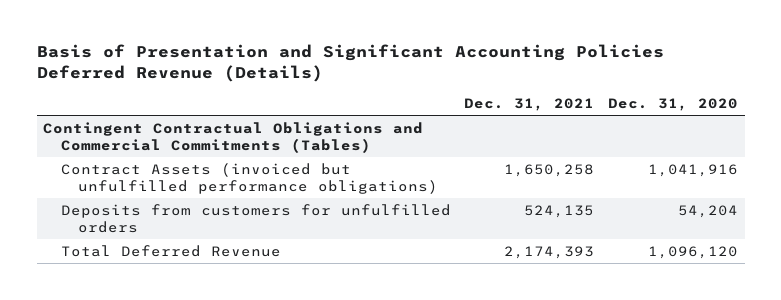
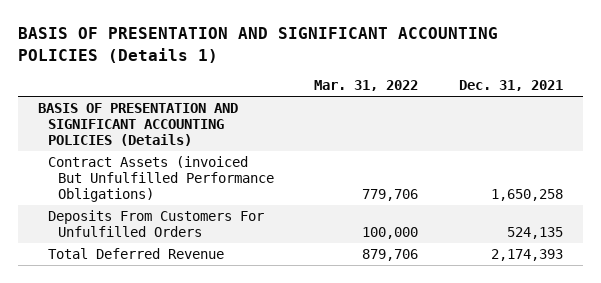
- Basis of Presentation and Significant Accounting Policies Deferred Revenue (Details)
+ BASIS OF PRESENTATION AND SIGNIFICANT ACCOUNTING POLICIES (Details 1)
- | Dec. 31, 2021 | Dec. 31, 2020
+ | Mar. 31, 2022 | Dec. 31, 2021
- Contingent Contractual Obligations and Commercial Commitments (Tables)
- Contract Assets (invoiced but unfulfilled performance obligations) | 1,650,258 | 1,041,916
- Deposits from customers for unfulfilled orders | 524,135 | 54,204
+ BASIS OF PRESENTATION AND SIGNIFICANT ACCOUNTING POLICIES (Details)
+ Contract Assets (invoiced But Unfulfilled Performance Obligations) | 779,706 | 1,650,258
+ Deposits From Customers For Unfulfilled Orders | 100,000 | 524,135

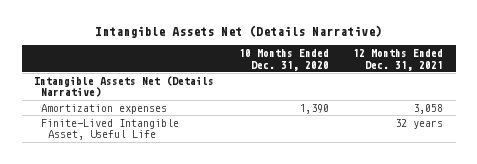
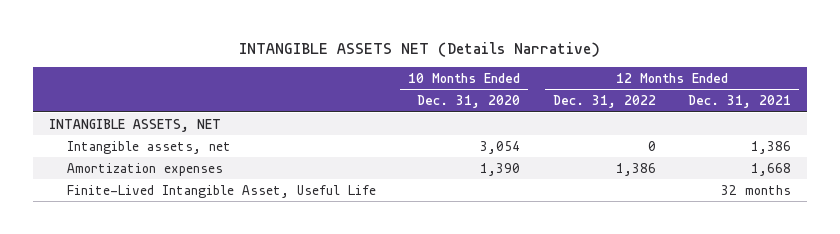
- Intangible Assets Net (Details Narrative)
+ INTANGIBLE ASSETS NET (Details Narrative)
- | 10 Months Ended Dec. 31, 2020 | 12 Months Ended Dec. 31, 2021
+ | 10 Months Ended Dec. 31, 2020 | 12 Months Ended Dec. 31, 2022 | 12 Months Ended Dec. 31, 2021
- Intangible Assets Net (Details Narrative)
- Amortization expenses | 1,390 | 3,058
- Finite-Lived Intangible Asset, Useful Life | | 32 years
+ INTANGIBLE ASSETS, NET
+ Intangible assets, net | 3,054 | 0 | 1,386
+ Amortization expenses | 1,390 | 1,386 | 1,668
+ Finite-Lived Intangible Asset, Useful Life | | | 32 months

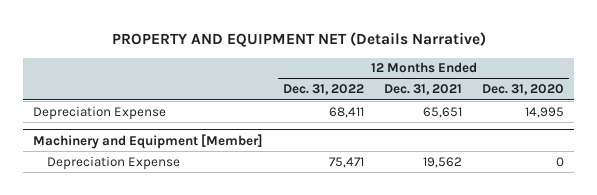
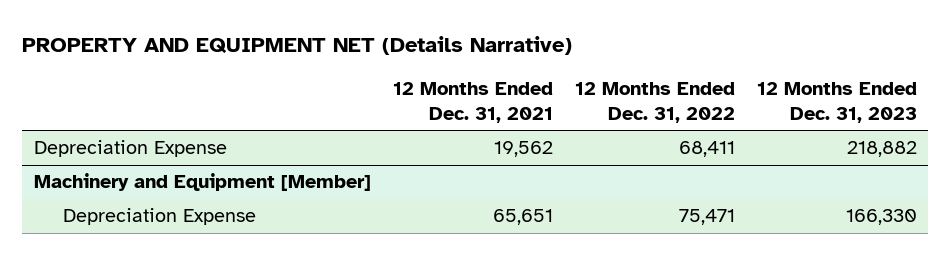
- | 12 Months Ended Dec. 31, 2022 | 12 Months Ended Dec. 31, 2021 | 12 Months Ended Dec. 31, 2020
+ | 12 Months Ended Dec. 31, 2021 | 12 Months Ended Dec. 31, 2022 | 12 Months Ended Dec. 31, 2023
- Depreciation Expense | 68,411 | 65,651 | 14,995
+ Depreciation Expense | 19,562 | 68,411 | 218,882
@ Machinery and Equipment [Member]
- Depreciation Expense | 75,471 | 19,562 | 0
+ Depreciation Expense | 65,651 | 75,471 | 166,330

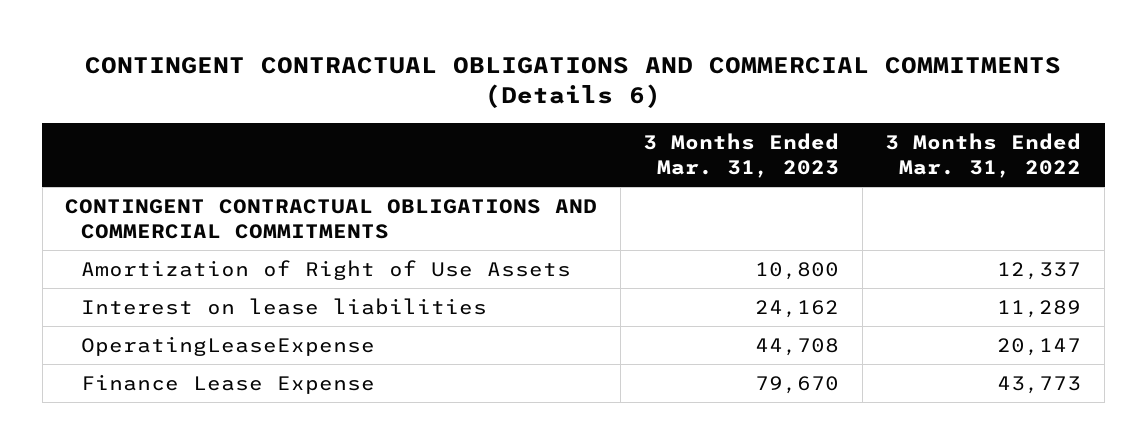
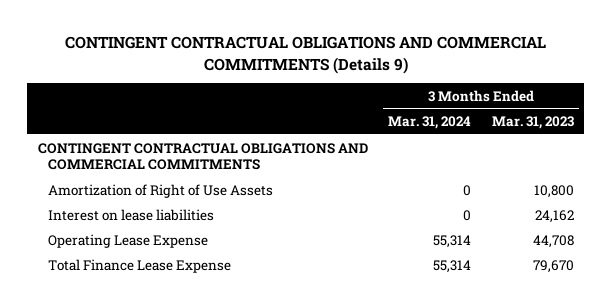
- CONTINGENT CONTRACTUAL OBLIGATIONS AND COMMERCIAL COMMITMENTS (Details 6)
+ CONTINGENT CONTRACTUAL OBLIGATIONS AND COMMERCIAL COMMITMENTS (Details 9)
- | 3 Months Ended Mar. 31, 2023 | 3 Months Ended Mar. 31, 2022
+ | 3 Months Ended Mar. 31, 2024 | 3 Months Ended Mar. 31, 2023
- OperatingLeaseExpense | 44,708 | 20,147
- Finance Lease Expense | 79,670 | 43,773
+ Operating Lease Expense | 55,314 | 44,708
+ Total Finance Lease Expense | 55,314 | 79,670

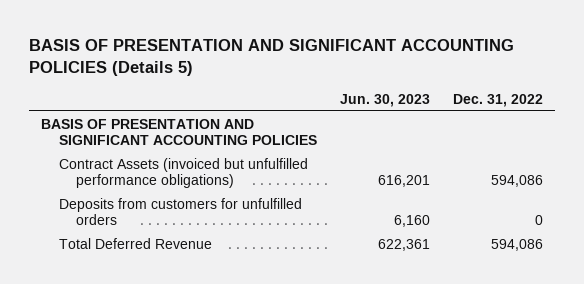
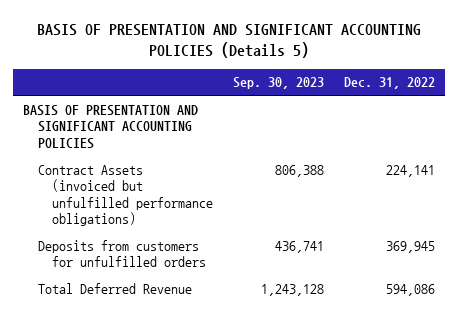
- | Jun. 30, 2023 | Dec. 31, 2022
+ | Sep. 30, 2023 | Dec. 31, 2022
- Contract Assets (invoiced but unfulfilled performance obligations) | 616,201 | 594,086
- Deposits from customers for unfulfilled orders | 6,160 | 0
+ Contract Assets (invoiced but unfulfilled performance obligations) | 806,388 | 224,141
+ Deposits from customers for unfulfilled orders | 436,741 | 369,945

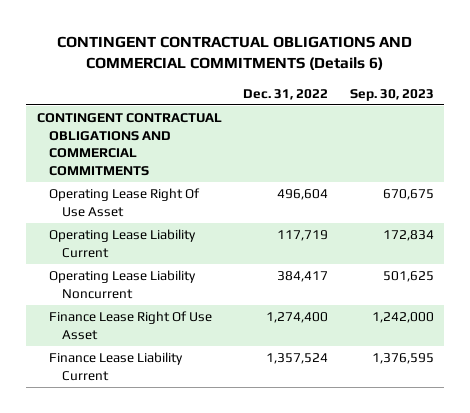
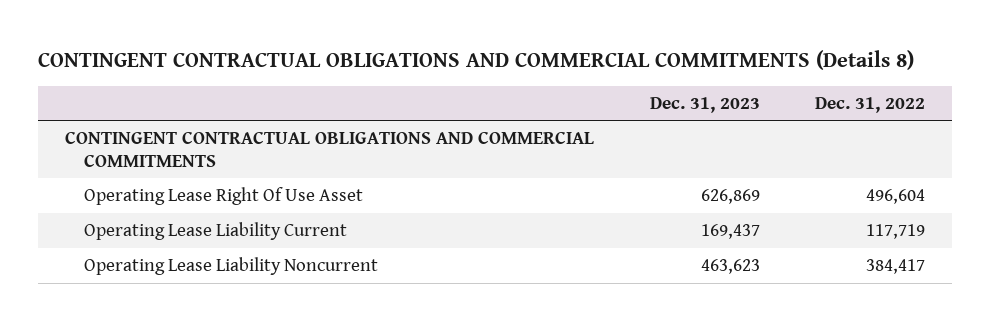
- CONTINGENT CONTRACTUAL OBLIGATIONS AND COMMERCIAL COMMITMENTS (Details 6)
+ CONTINGENT CONTRACTUAL OBLIGATIONS AND COMMERCIAL COMMITMENTS (Details 8)
- | Dec. 31, 2022 | Sep. 30, 2023
+ | Dec. 31, 2023 | Dec. 31, 2022
- Finance Lease Right Of Use Asset | 1,274,400 | 1,242,000
- Finance Lease Liability Current | 1,357,524 | 1,376,595

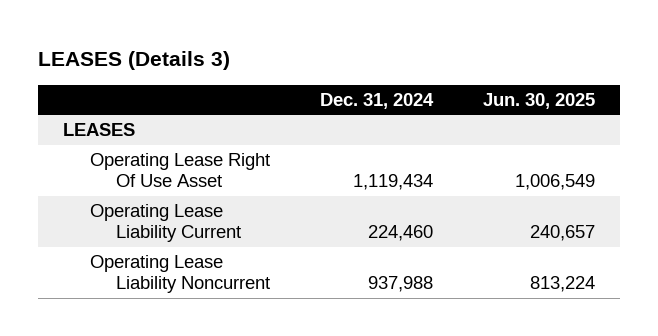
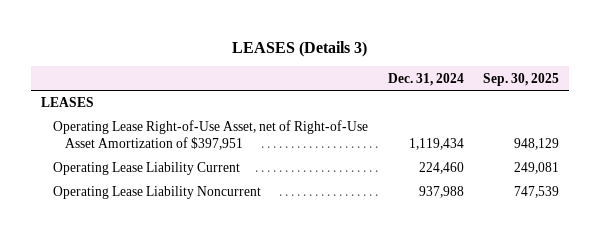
- | Dec. 31, 2024 | Jun. 30, 2025
+ | Dec. 31, 2024 | Sep. 30, 2025
- Operating Lease Right Of Use Asset | 1,119,434 | 1,006,549
+ Operating Lease Right-of-Use Asset, net of Right-of-Use Asset Amortization of $397,951 | 1,119,434 | 948,129

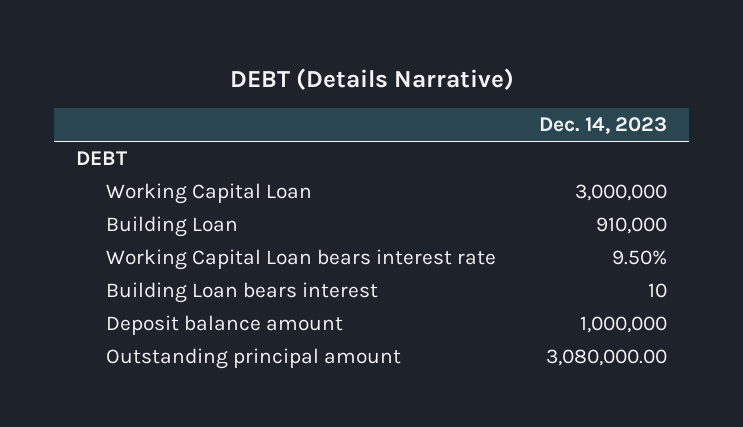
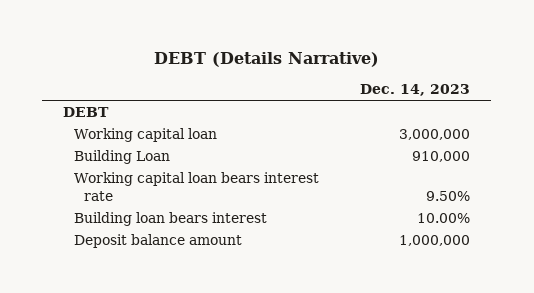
- Working Capital Loan | 3,000,000
+ Working capital loan | 3,000,000
- Working Capital Loan bears interest rate | 9.50%
- Building Loan bears interest | 10
+ Working capital loan bears interest rate | 9.50%
+ Building loan bears interest | 10.00%
- Outstanding principal amount | 3,080,000.00

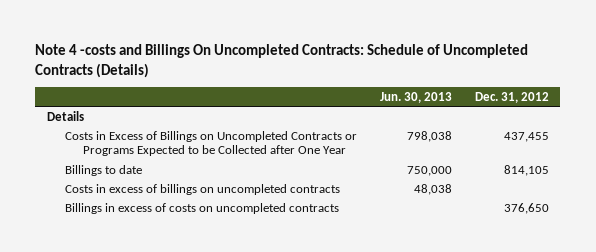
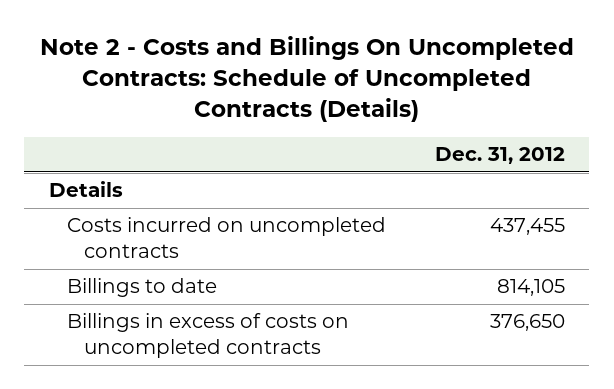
- Note 4 -costs and Billings On Uncompleted Contracts: Schedule of Uncompleted Contracts (Details)
+ Note 2 - Costs and Billings On Uncompleted Contracts: Schedule of Uncompleted Contracts (Details)
- | Jun. 30, 2013 | Dec. 31, 2012
+ | Dec. 31, 2012
- Costs in Excess of Billings on Uncompleted Contracts or Programs Expected to be Collected after One Year | 798,038 | 437,455
+ Costs incurred on uncompleted contracts | 437,455
- Costs in excess of billings on uncompleted contracts | 48,038 |

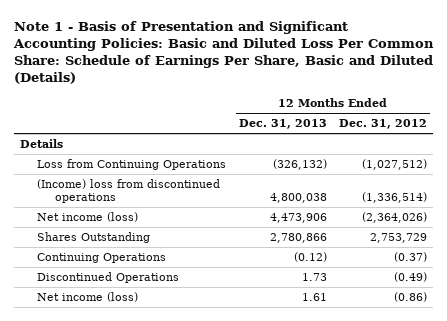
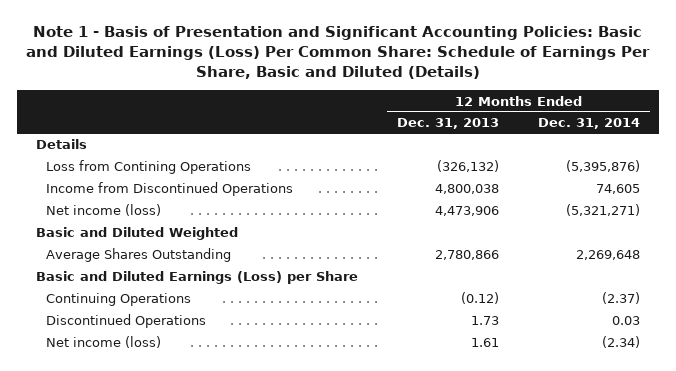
- Note 1 - Basis of Presentation and Significant Accounting Policies: Basic and Diluted Loss Per Common Share: Schedule of Earnings Per Share, Basic and Diluted (Details)
+ Note 1 - Basis of Presentation and Significant Accounting Policies: Basic and Diluted Earnings (Loss) Per Common Share: Schedule of Earnings Per Share, Basic and Diluted (Details)
- | 12 Months Ended Dec. 31, 2013 | 12 Months Ended Dec. 31, 2012
+ | 12 Months Ended Dec. 31, 2013 | 12 Months Ended Dec. 31, 2014
- Loss from Continuing Operations | (326,132) | (1,027,512)
- (Income) loss from discontinued operations | 4,800,038 | (1,336,514)
+ Loss from Contining Operations | (326,132) | (5,395,876)
+ Income from Discontinued Operations | 4,800,038 | 74,605
- Shares Outstanding | 2,780,866 | 2,753,729
+ Basic and Diluted Weighted
+ Average Shares Outstanding | 2,780,866 | 2,269,648
+ Basic and Diluted Earnings (Loss) per Share

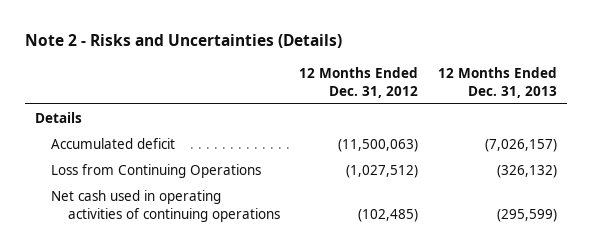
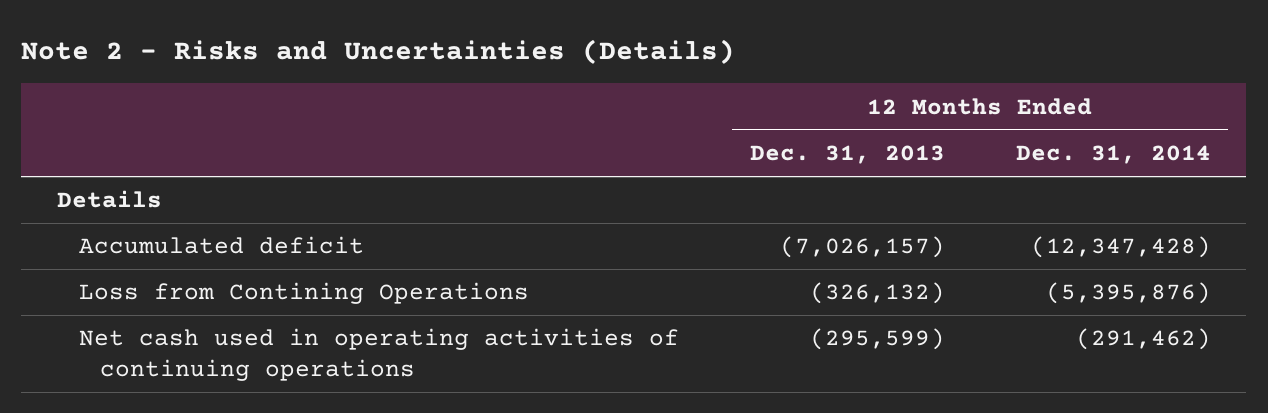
- | 12 Months Ended Dec. 31, 2012 | 12 Months Ended Dec. 31, 2013
+ | 12 Months Ended Dec. 31, 2013 | 12 Months Ended Dec. 31, 2014
- Loss from Continuing Operations | (1,027,512) | (326,132)
+ Loss from Contining Operations | (326,132) | (5,395,876)

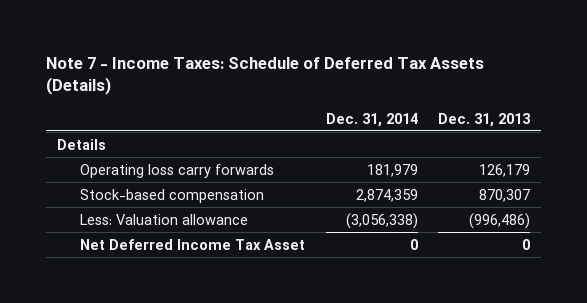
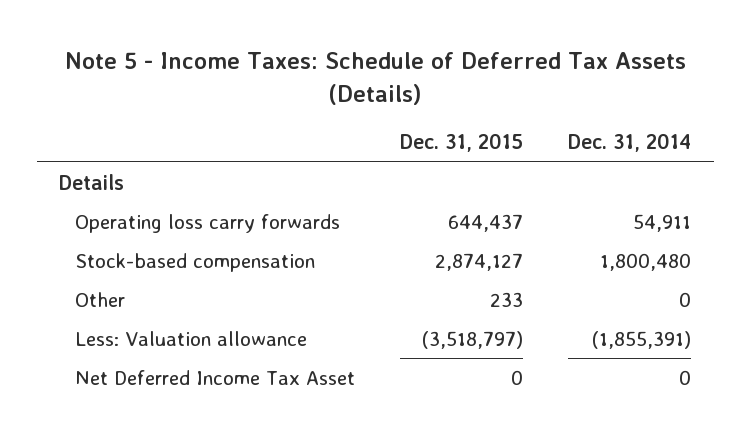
- Note 7 - Income Taxes: Schedule of Deferred Tax Assets (Details)
+ Note 5 - Income Taxes: Schedule of Deferred Tax Assets (Details)
- | Dec. 31, 2014 | Dec. 31, 2013
+ | Dec. 31, 2015 | Dec. 31, 2014
- Operating loss carry forwards | 181,979 | 126,179
- Stock-based compensation | 2,874,359 | 870,307
- Less: Valuation allowance | (3,056,338) | (996,486)
+ Operating loss carry forwards | 644,437 | 54,911
+ Stock-based compensation | 2,874,127 | 1,800,480
+ Other | 233 | 0
+ Less: Valuation allowance | (3,518,797) | (1,855,391)

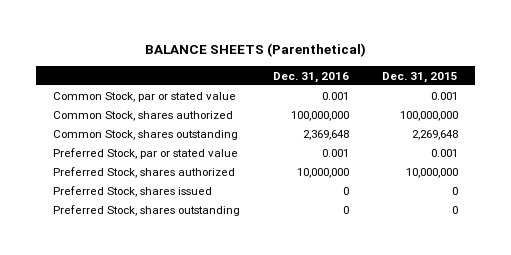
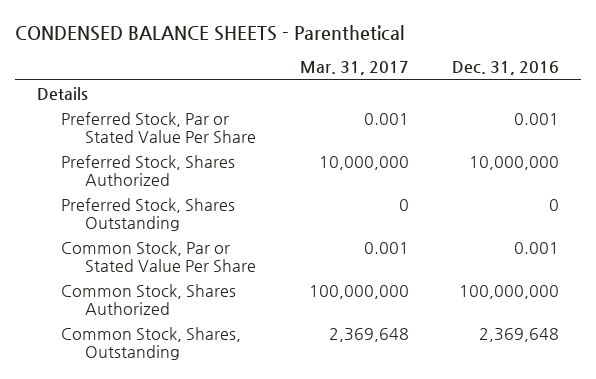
- BALANCE SHEETS (Parenthetical)
+ CONDENSED BALANCE SHEETS - Parenthetical
- | Dec. 31, 2016 | Dec. 31, 2015
+ | Mar. 31, 2017 | Dec. 31, 2016
- Common Stock, par or stated value | 0.001 | 0.001
- Common Stock, shares authorized | 100,000,000 | 100,000,000
- Common Stock, shares outstanding | 2,369,648 | 2,269,648
- Preferred Stock, par or stated value | 0.001 | 0.001
- Preferred Stock, shares authorized | 10,000,000 | 10,000,000
- Preferred Stock, shares issued | 0 | 0
- Preferred Stock, shares outstanding | 0 | 0
+ Details
+ Preferred Stock, Par or Stated Value Per Share | 0.001 | 0.001
+ Preferred Stock, Shares Authorized | 10,000,000 | 10,000,000
+ Preferred Stock, Shares Outstanding | 0 | 0
+ Common Stock, Par or Stated Value Per Share | 0.001 | 0.001
+ Common Stock, Shares Authorized | 100,000,000 | 100,000,000
+ Common Stock, Shares, Outstanding | 2,369,648 | 2,369,648

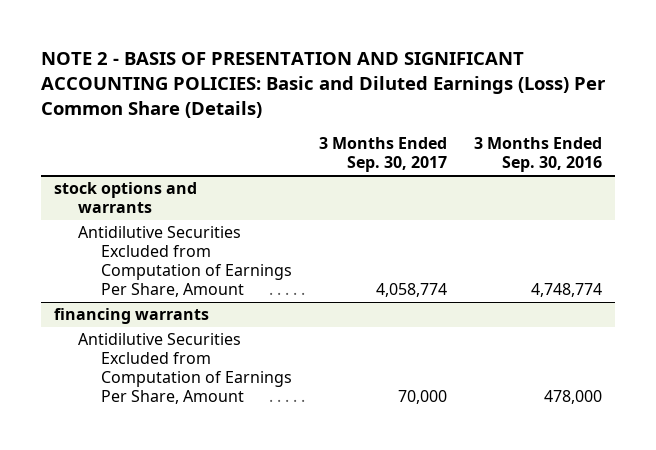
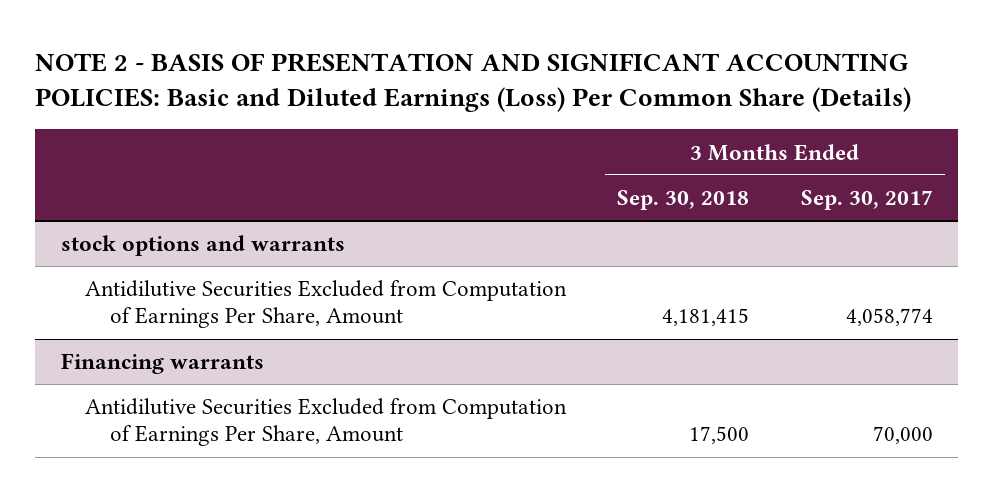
- | 3 Months Ended Sep. 30, 2017 | 3 Months Ended Sep. 30, 2016
+ | 3 Months Ended Sep. 30, 2018 | 3 Months Ended Sep. 30, 2017
- financing warrants
+ Financing warrants

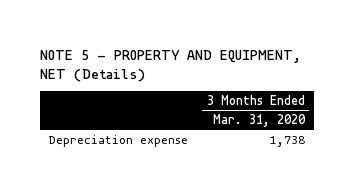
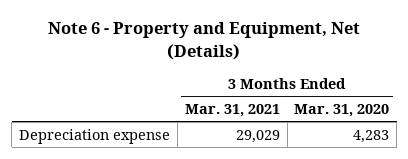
- NOTE 5 - PROPERTY AND EQUIPMENT, NET (Details)
+ Note 6 - Property and Equipment, Net (Details)
- | 3 Months Ended Mar. 31, 2020
+ | 3 Months Ended Mar. 31, 2021 | 3 Months Ended Mar. 31, 2020
- Depreciation expense | 1,738
+ Depreciation expense | 29,029 | 4,283

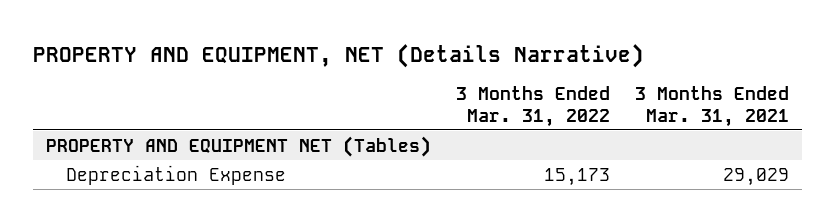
- Note 6 - Property and Equipment, Net (Details)
+ PROPERTY AND EQUIPMENT, NET (Details Narrative)
- | 3 Months Ended Mar. 31, 2021 | 3 Months Ended Mar. 31, 2020
+ | 3 Months Ended Mar. 31, 2022 | 3 Months Ended Mar. 31, 2021
- Depreciation expense | 29,029 | 4,283
+ PROPERTY AND EQUIPMENT NET (Tables)
+ Depreciation Expense | 15,173 | 29,029

